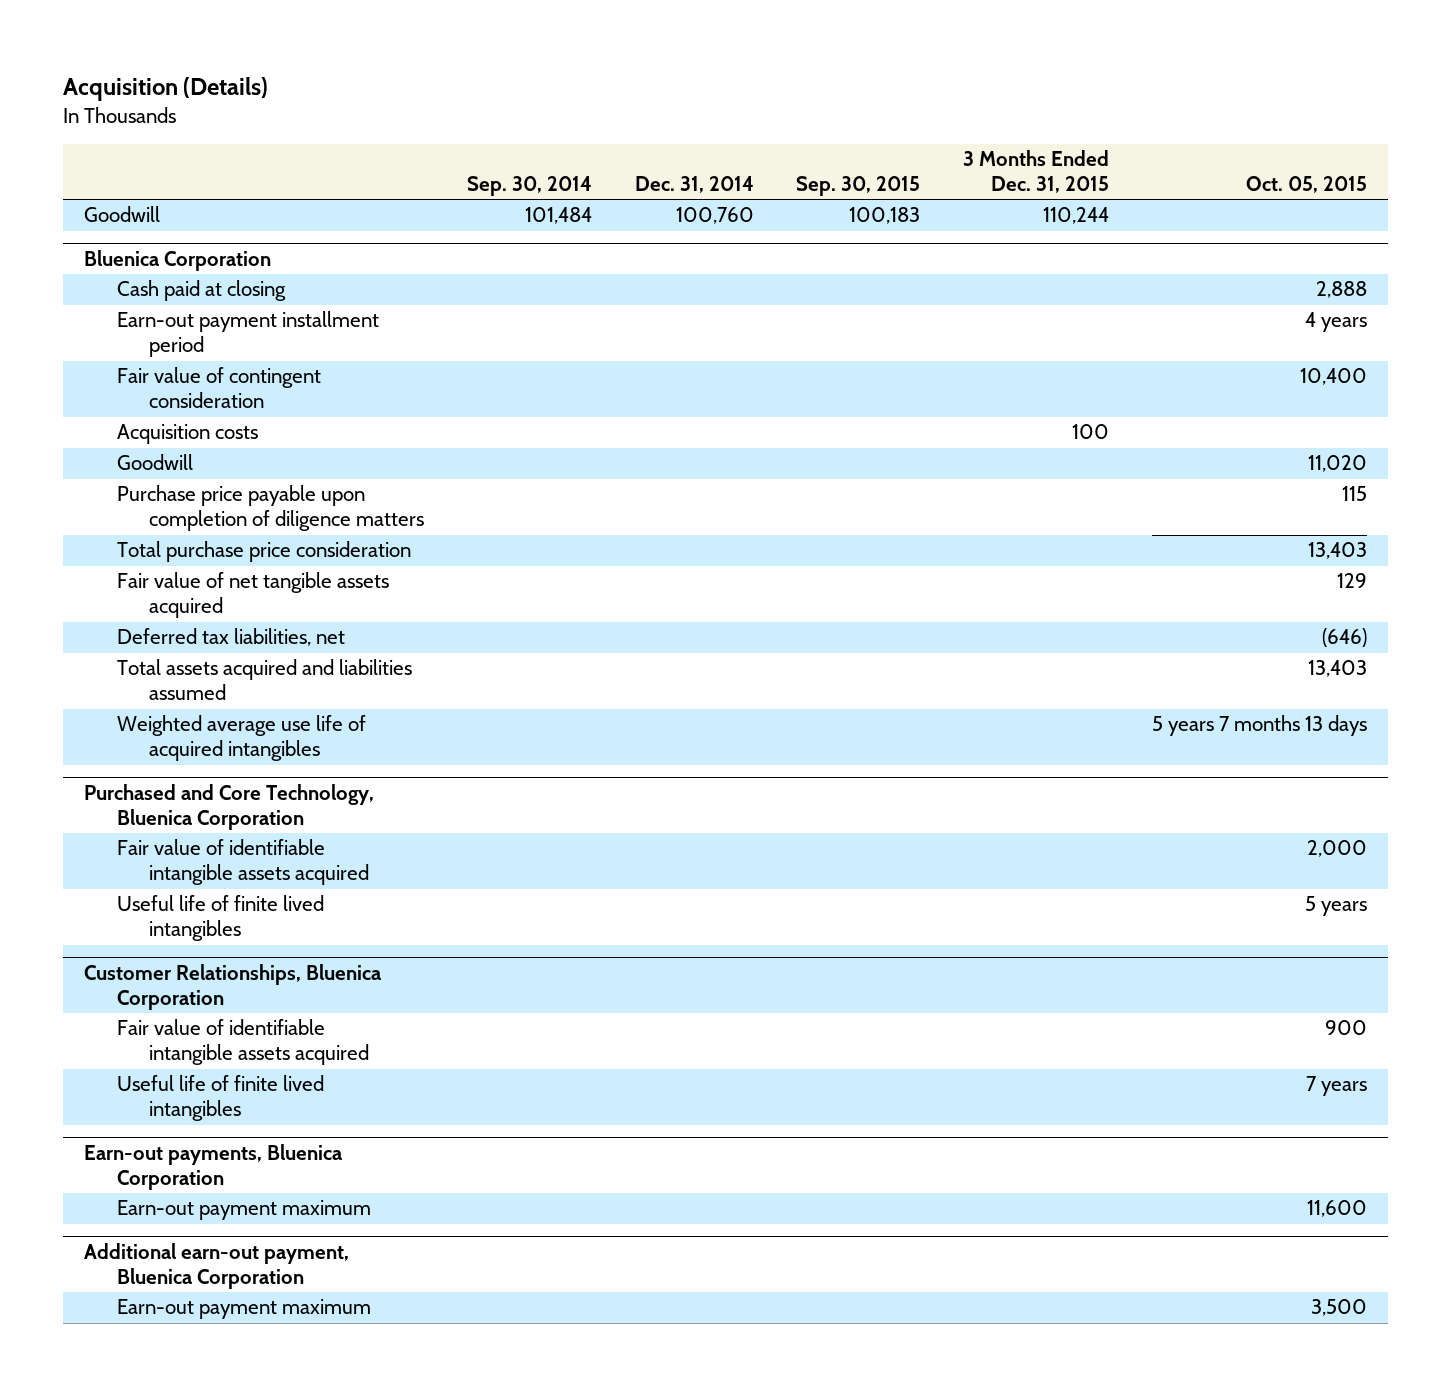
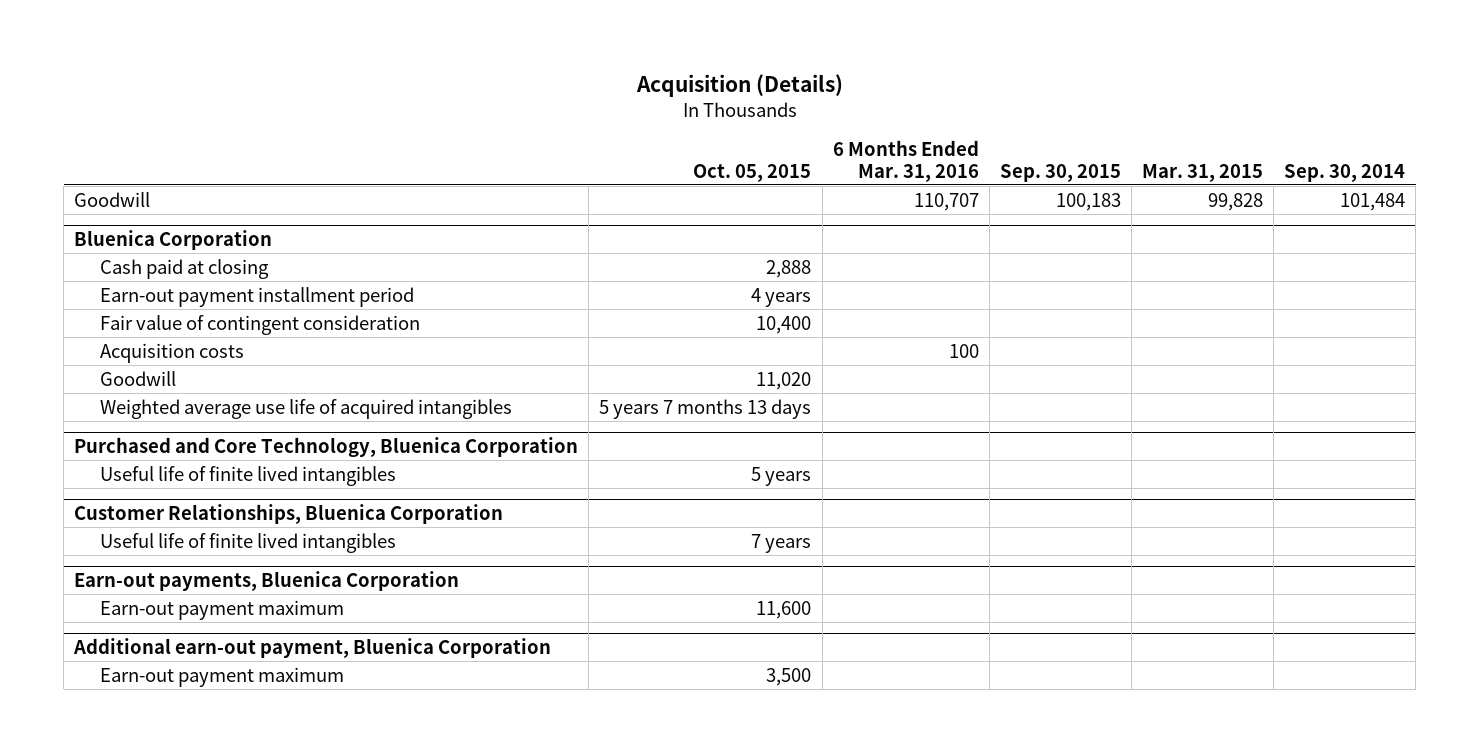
- | Sep. 30, 2014 | Dec. 31, 2014 | Sep. 30, 2015 | 3 Months Ended Dec. 31, 2015 | Oct. 05, 2015
+ | Oct. 05, 2015 | 6 Months Ended Mar. 31, 2016 | Sep. 30, 2015 | Mar. 31, 2015 | Sep. 30, 2014
@ Bluenica Corporation
- Purchase price payable upon completion of diligence matters | | | | | 115
- Total purchase price consideration | | | | | 13,403
- Fair value of net tangible assets acquired | | | | | 129
- Deferred tax liabilities, net | | | | | (646)
- Total assets acquired and liabilities assumed | | | | | 13,403
@ Purchased and Core Technology, Bluenica Corporation
- Fair value of identifiable intangible assets acquired | | | | | 2,000
@ Customer Relationships, Bluenica Corporation
- Fair value of identifiable intangible assets acquired | | | | | 900

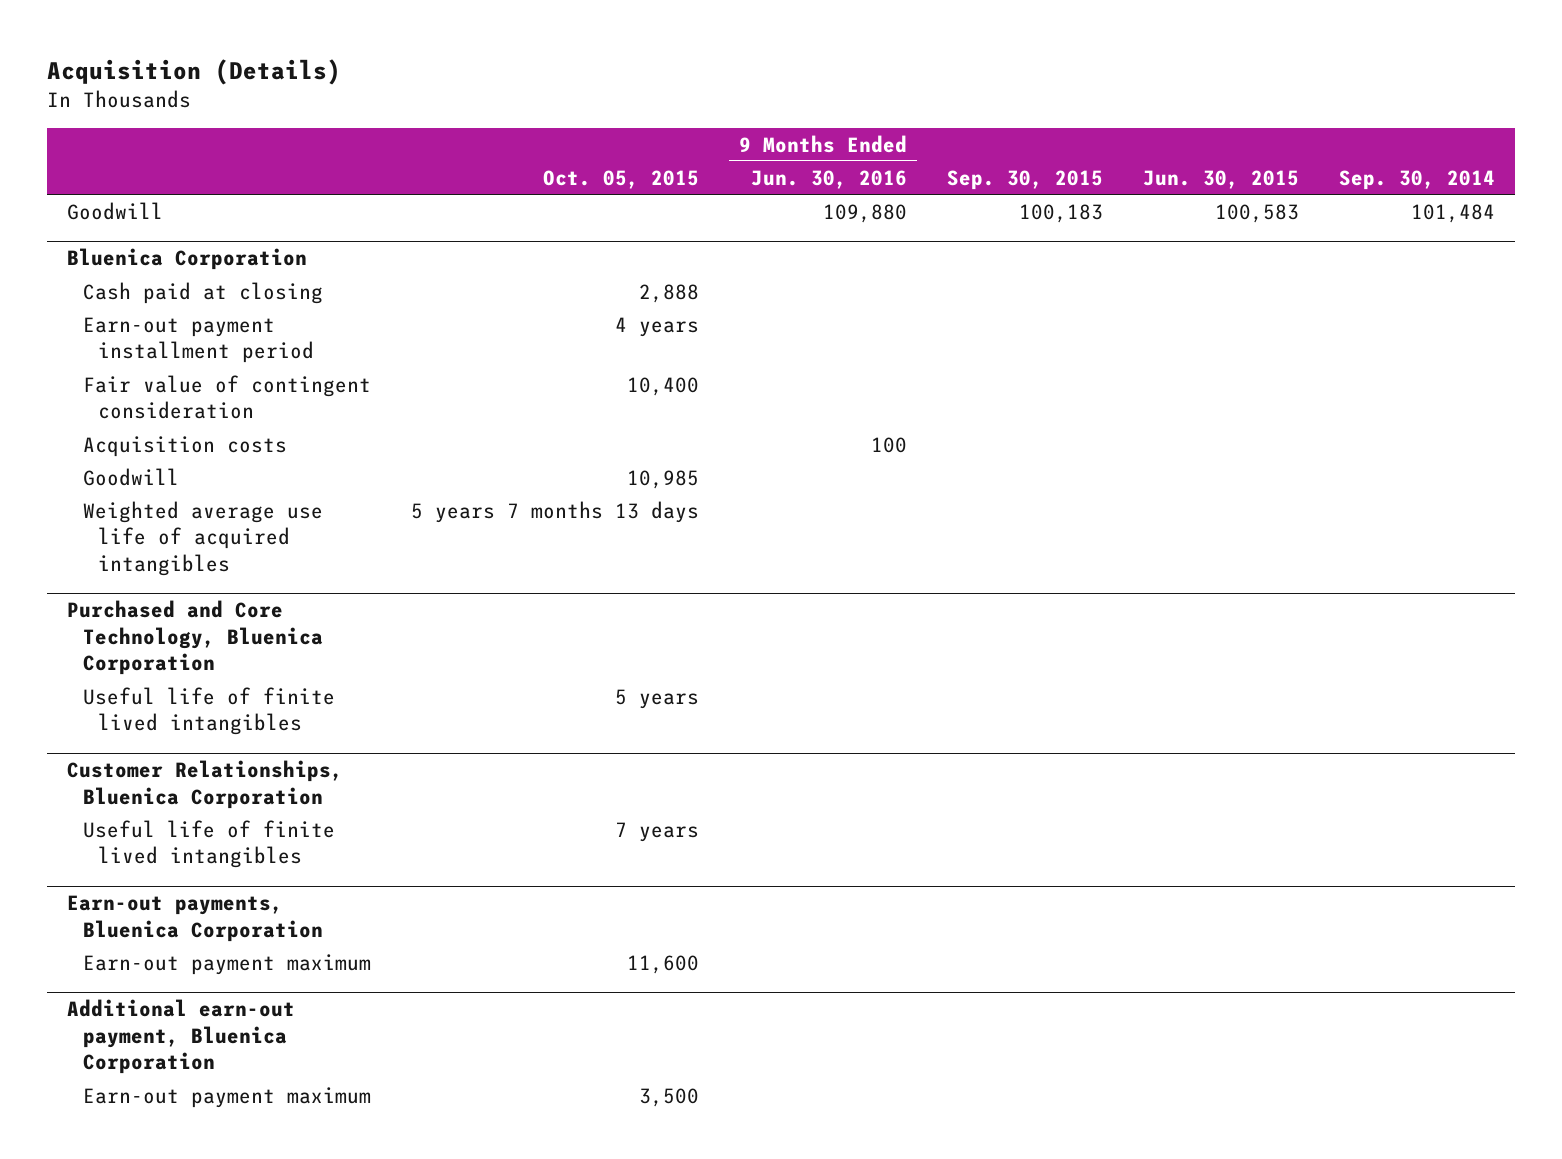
- | Oct. 05, 2015 | 6 Months Ended Mar. 31, 2016 | Sep. 30, 2015 | Mar. 31, 2015 | Sep. 30, 2014
+ | Oct. 05, 2015 | 9 Months Ended Jun. 30, 2016 | Sep. 30, 2015 | Jun. 30, 2015 | Sep. 30, 2014
@ Bluenica Corporation
- Goodwill | 11,020 | | | |
+ Goodwill | 10,985 | | | |

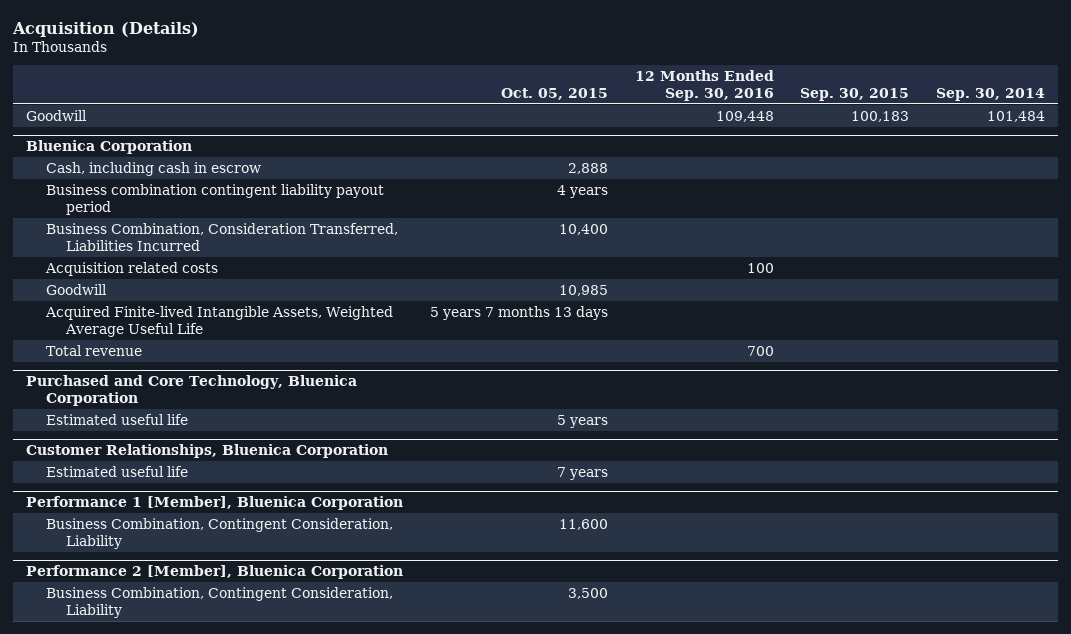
- | Oct. 05, 2015 | 9 Months Ended Jun. 30, 2016 | Sep. 30, 2015 | Jun. 30, 2015 | Sep. 30, 2014
+ | Oct. 05, 2015 | 12 Months Ended Sep. 30, 2016 | Sep. 30, 2015 | Sep. 30, 2014
@ Bluenica Corporation
- Cash paid at closing | 2,888 | | | |
- Earn-out payment installment period | 4 years | | | |
- Fair value of contingent consideration | 10,400 | | | |
- Acquisition costs | | 100 | | |
+ Cash, including cash in escrow | 2,888 | | |
+ Business combination contingent liability payout period | 4 years | | |
+ Business Combination, Consideration Transferred, Liabilities Incurred | 10,400 | | |
+ Acquisition related costs | | 100 | |
- Weighted average use life of acquired intangibles | 5 years 7 months 13 days | | | |
+ Acquired Finite-lived Intangible Assets, Weighted Average Useful Life | 5 years 7 months 13 days | | |
+ Total revenue | | 700 | |
@ Purchased and Core Technology, Bluenica Corporation
- Useful life of finite lived intangibles | 5 years | | | |
+ Estimated useful life | 5 years | | |
@ Customer Relationships, Bluenica Corporation
- Useful life of finite lived intangibles | 7 years | | | |
- Earn-out payments, Bluenica Corporation
- Earn-out payment maximum | 11,600 | | | |
- Additional earn-out payment, Bluenica Corporation
- Earn-out payment maximum | 3,500 | | | |
@ Customer Relationships, Bluenica Corporation
+ Estimated useful life | 7 years | | |
+ Performance 1 [Member], Bluenica Corporation
+ Business Combination, Contingent Consideration, Liability | 11,600 | | |
+ Performance 2 [Member], Bluenica Corporation
+ Business Combination, Contingent Consideration, Liability | 3,500 | | |

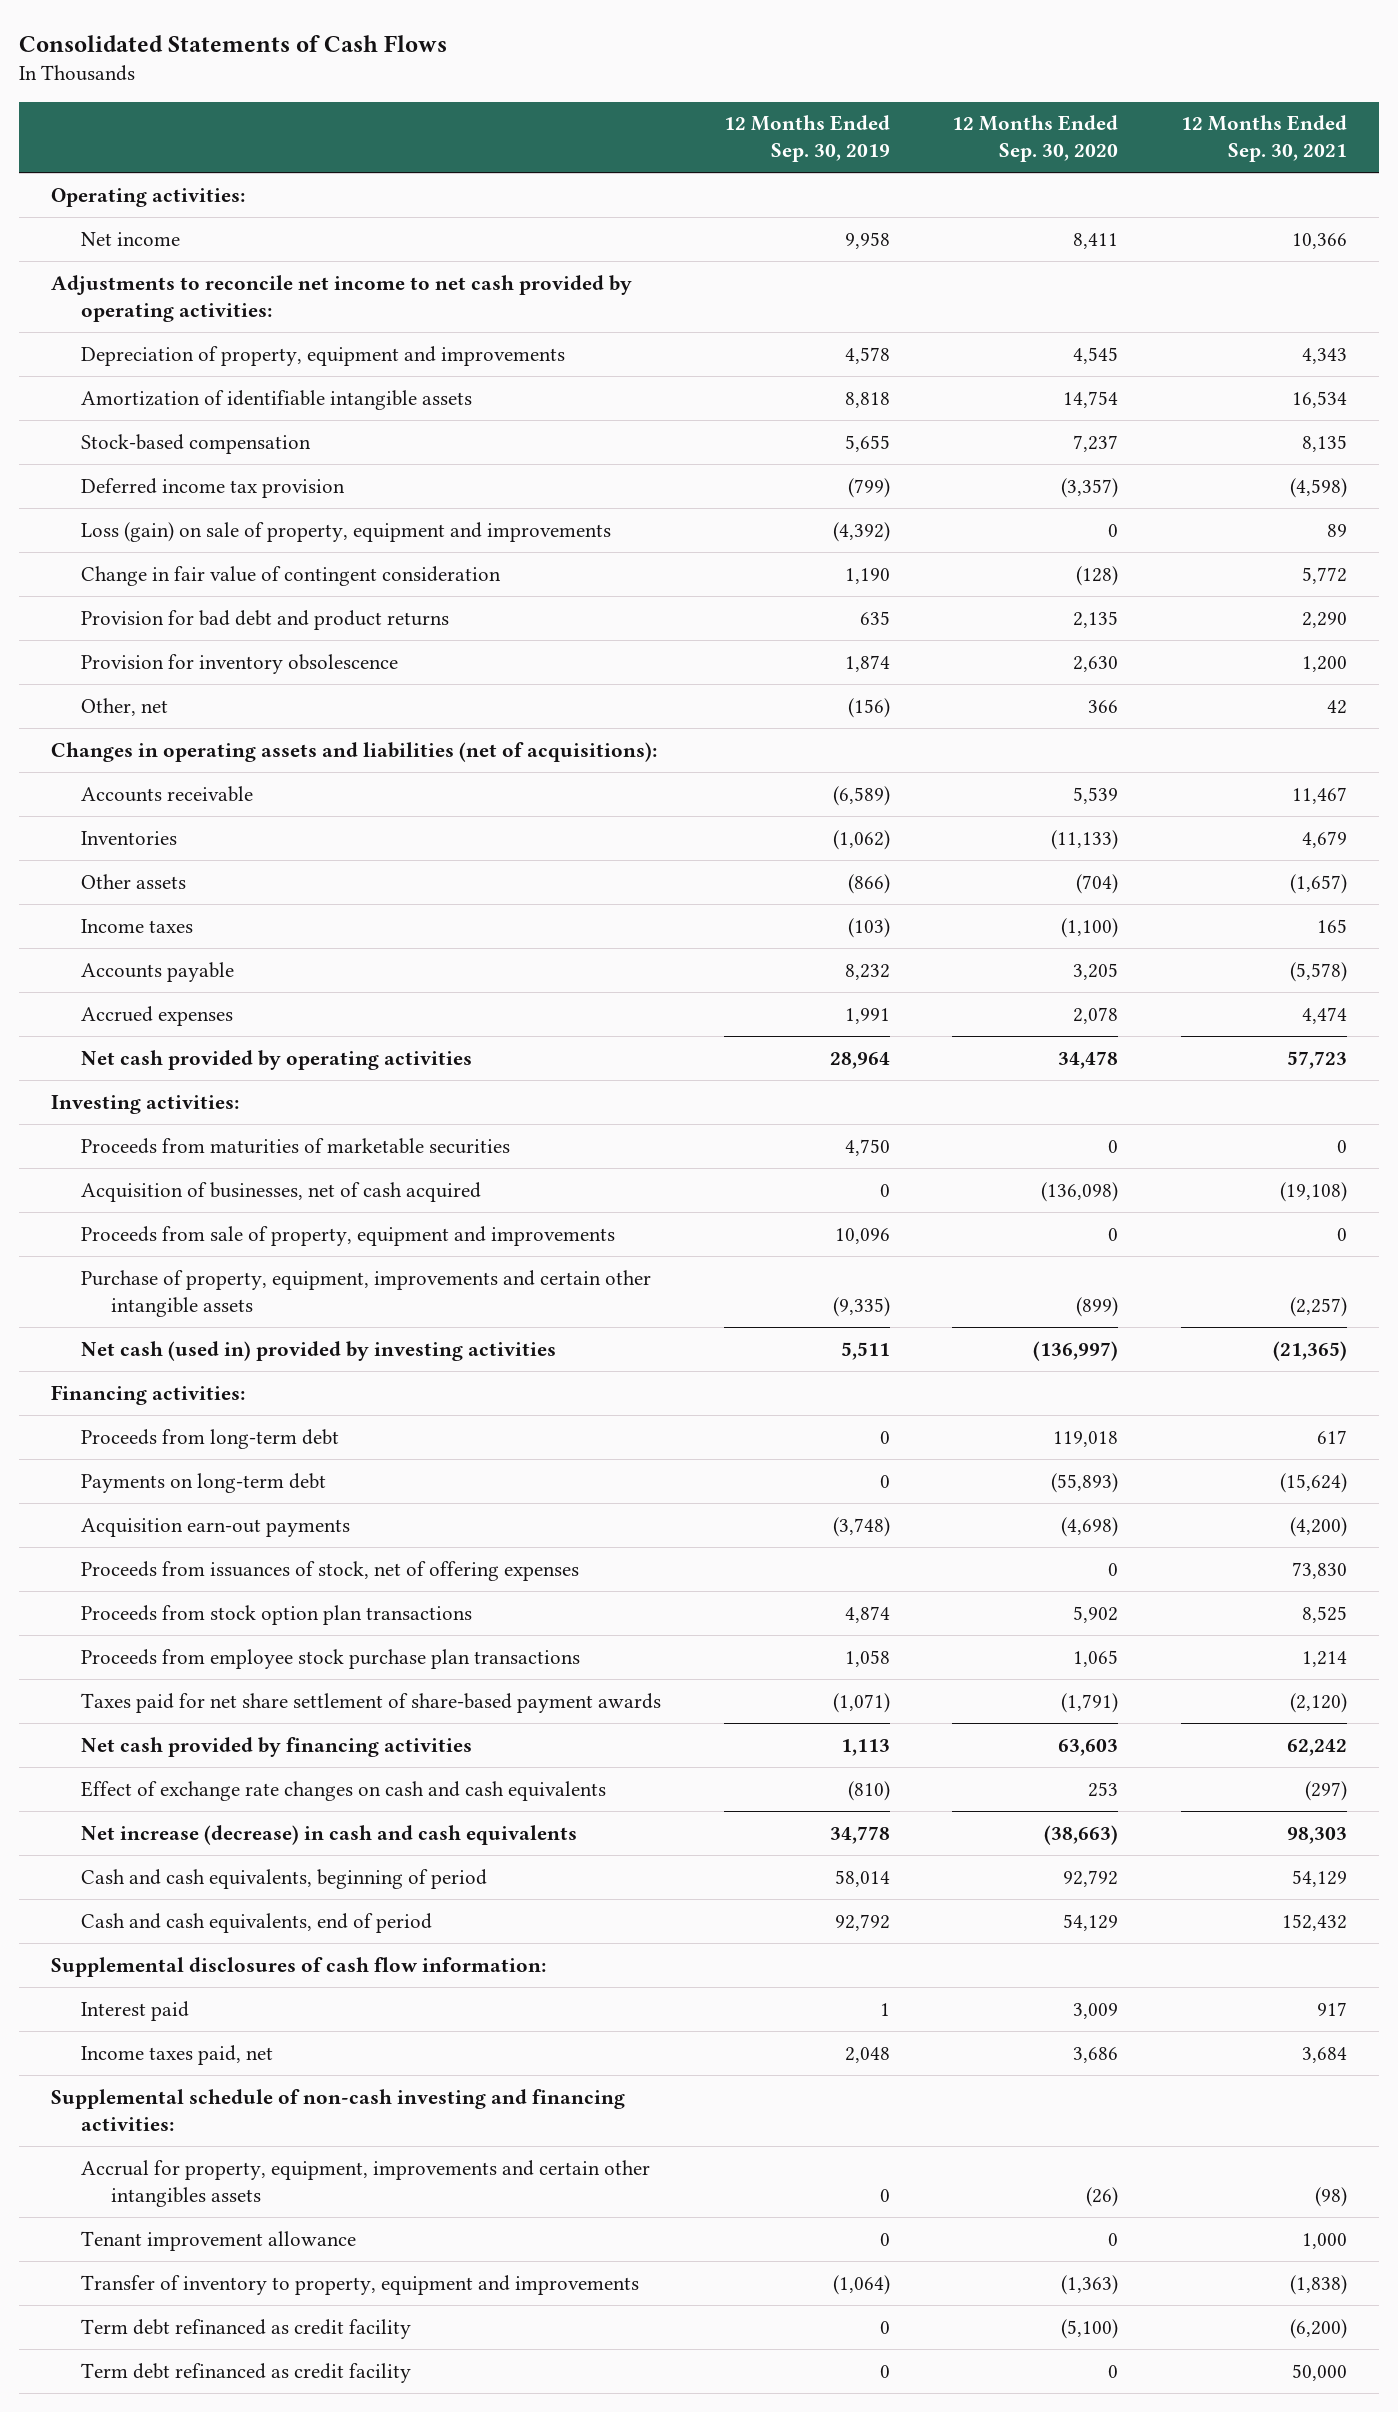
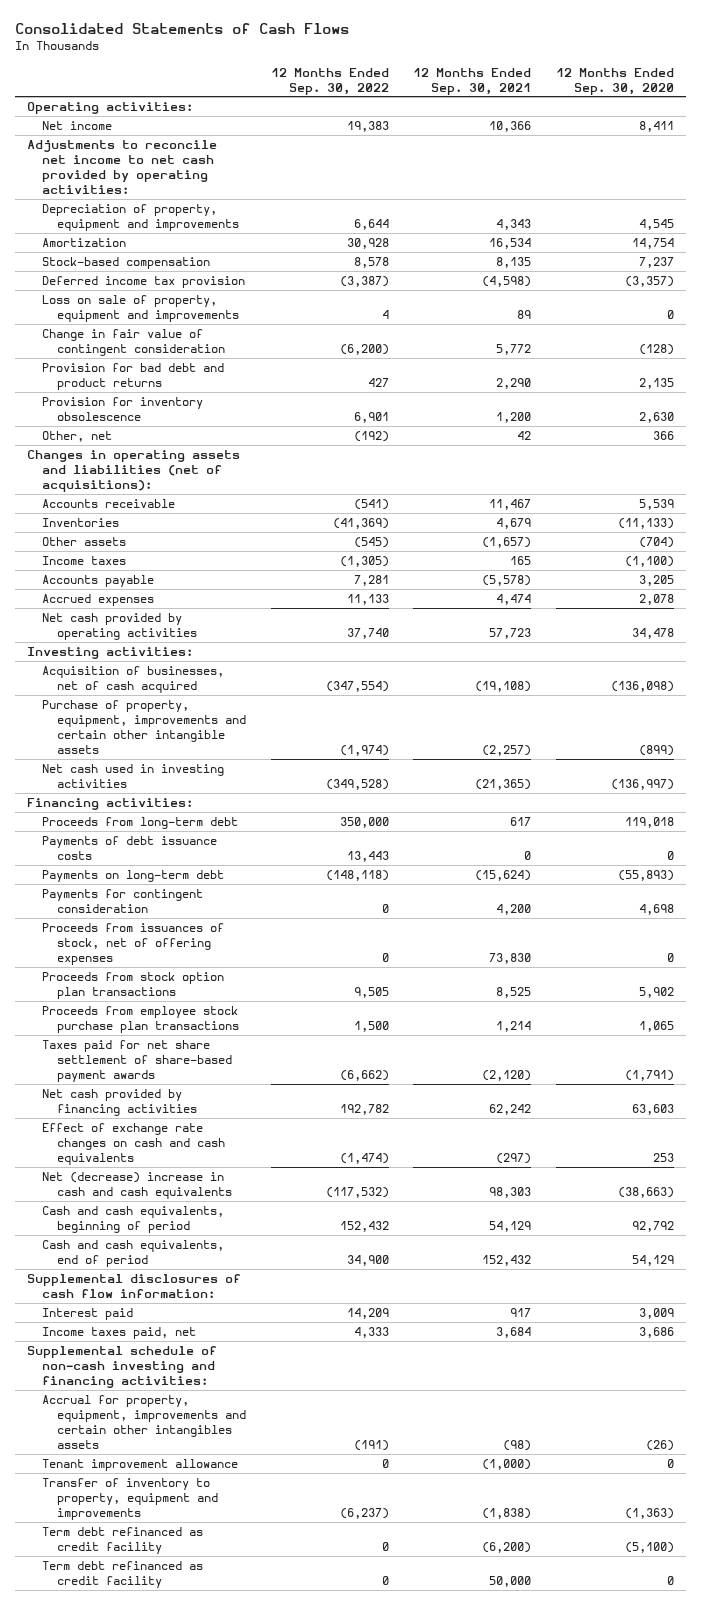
- | 12 Months Ended Sep. 30, 2019 | 12 Months Ended Sep. 30, 2020 | 12 Months Ended Sep. 30, 2021
+ | 12 Months Ended Sep. 30, 2022 | 12 Months Ended Sep. 30, 2021 | 12 Months Ended Sep. 30, 2020
- Amortization of identifiable intangible assets | 8,818 | 14,754 | 16,534
+ Amortization | 30,928 | 16,534 | 14,754
- Loss (gain) on sale of property, equipment and improvements | (4,392) | 0 | 89
+ Loss on sale of property, equipment and improvements | 4 | 89 | 0
- Proceeds from maturities of marketable securities | 4,750 | 0 | 0
- Proceeds from sale of property, equipment and improvements | 10,096 | 0 | 0
- Net cash (used in) provided by investing activities | 5,511 | (136,997) | (21,365)
+ Net cash used in investing activities | (349,528) | (21,365) | (136,997)
+ Payments of debt issuance costs | 13,443 | 0 | 0
- Acquisition earn-out payments | (3,748) | (4,698) | (4,200)
+ Payments for contingent consideration | 0 | 4,200 | 4,698
- Net increase (decrease) in cash and cash equivalents | 34,778 | (38,663) | 98,303
+ Net (decrease) increase in cash and cash equivalents | (117,532) | 98,303 | (38,663)
- Tenant improvement allowance | 0 | 0 | 1,000
+ Tenant improvement allowance | 0 | (1,000) | 0

